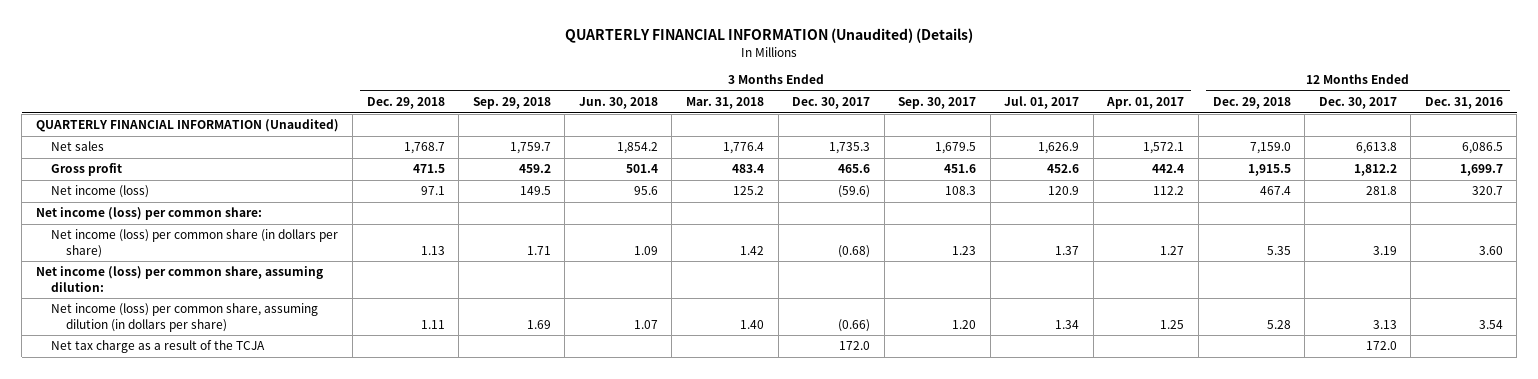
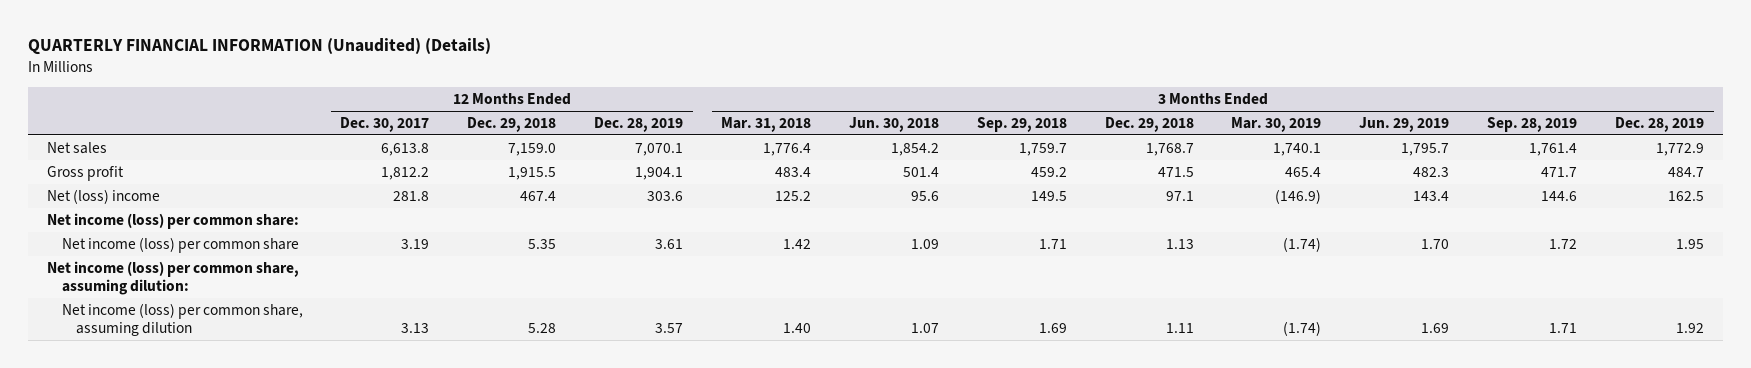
- | 3 Months Ended Dec. 29, 2018 | 3 Months Ended Sep. 29, 2018 | 3 Months Ended Jun. 30, 2018 | 3 Months Ended Mar. 31, 2018 | 3 Months Ended Dec. 30, 2017 | 3 Months Ended Sep. 30, 2017 | 3 Months Ended Jul. 01, 2017 | 3 Months Ended Apr. 01, 2017 | 12 Months Ended Dec. 29, 2018 | 12 Months Ended Dec. 30, 2017 | 12 Months Ended Dec. 31, 2016
+ | 12 Months Ended Dec. 30, 2017 | 12 Months Ended Dec. 29, 2018 | 12 Months Ended Dec. 28, 2019 | 3 Months Ended Mar. 31, 2018 | 3 Months Ended Jun. 30, 2018 | 3 Months Ended Sep. 29, 2018 | 3 Months Ended Dec. 29, 2018 | 3 Months Ended Mar. 30, 2019 | 3 Months Ended Jun. 29, 2019 | 3 Months Ended Sep. 28, 2019 | 3 Months Ended Dec. 28, 2019
- QUARTERLY FINANCIAL INFORMATION (Unaudited)
- Net income (loss) | 97.1 | 149.5 | 95.6 | 125.2 | (59.6) | 108.3 | 120.9 | 112.2 | 467.4 | 281.8 | 320.7
+ Net (loss) income | 281.8 | 467.4 | 303.6 | 125.2 | 95.6 | 149.5 | 97.1 | (146.9) | 143.4 | 144.6 | 162.5
- Net income (loss) per common share (in dollars per share) | 1.13 | 1.71 | 1.09 | 1.42 | (0.68) | 1.23 | 1.37 | 1.27 | 5.35 | 3.19 | 3.60
+ Net income (loss) per common share | 3.19 | 5.35 | 3.61 | 1.42 | 1.09 | 1.71 | 1.13 | (1.74) | 1.70 | 1.72 | 1.95
- Net income (loss) per common share, assuming dilution (in dollars per share) | 1.11 | 1.69 | 1.07 | 1.40 | (0.66) | 1.20 | 1.34 | 1.25 | 5.28 | 3.13 | 3.54
- Net tax charge as a result of the TCJA | | | | | 172.0 | | | | | 172.0 |
+ Net income (loss) per common share, assuming dilution | 3.13 | 5.28 | 3.57 | 1.40 | 1.07 | 1.69 | 1.11 | (1.74) | 1.69 | 1.71 | 1.92

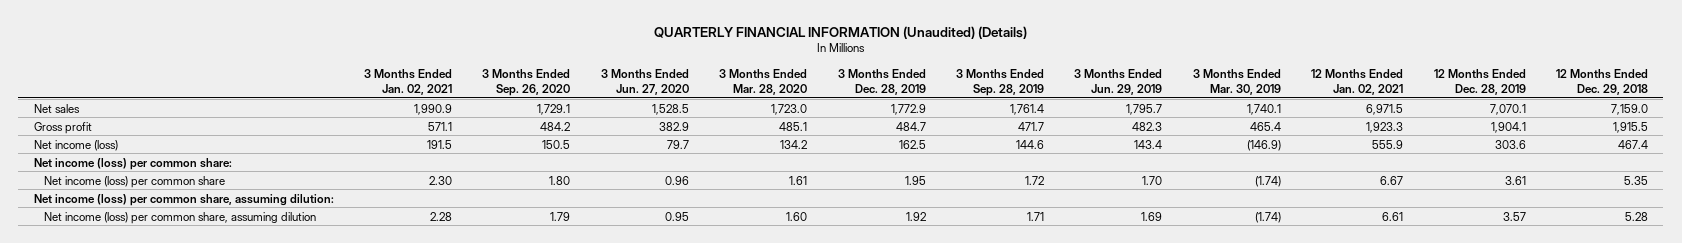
- | 12 Months Ended Dec. 30, 2017 | 12 Months Ended Dec. 29, 2018 | 12 Months Ended Dec. 28, 2019 | 3 Months Ended Mar. 31, 2018 | 3 Months Ended Jun. 30, 2018 | 3 Months Ended Sep. 29, 2018 | 3 Months Ended Dec. 29, 2018 | 3 Months Ended Mar. 30, 2019 | 3 Months Ended Jun. 29, 2019 | 3 Months Ended Sep. 28, 2019 | 3 Months Ended Dec. 28, 2019
+ | 3 Months Ended Jan. 02, 2021 | 3 Months Ended Sep. 26, 2020 | 3 Months Ended Jun. 27, 2020 | 3 Months Ended Mar. 28, 2020 | 3 Months Ended Dec. 28, 2019 | 3 Months Ended Sep. 28, 2019 | 3 Months Ended Jun. 29, 2019 | 3 Months Ended Mar. 30, 2019 | 12 Months Ended Jan. 02, 2021 | 12 Months Ended Dec. 28, 2019 | 12 Months Ended Dec. 29, 2018
- Net (loss) income | 281.8 | 467.4 | 303.6 | 125.2 | 95.6 | 149.5 | 97.1 | (146.9) | 143.4 | 144.6 | 162.5
+ Net income (loss) | 191.5 | 150.5 | 79.7 | 134.2 | 162.5 | 144.6 | 143.4 | (146.9) | 555.9 | 303.6 | 467.4

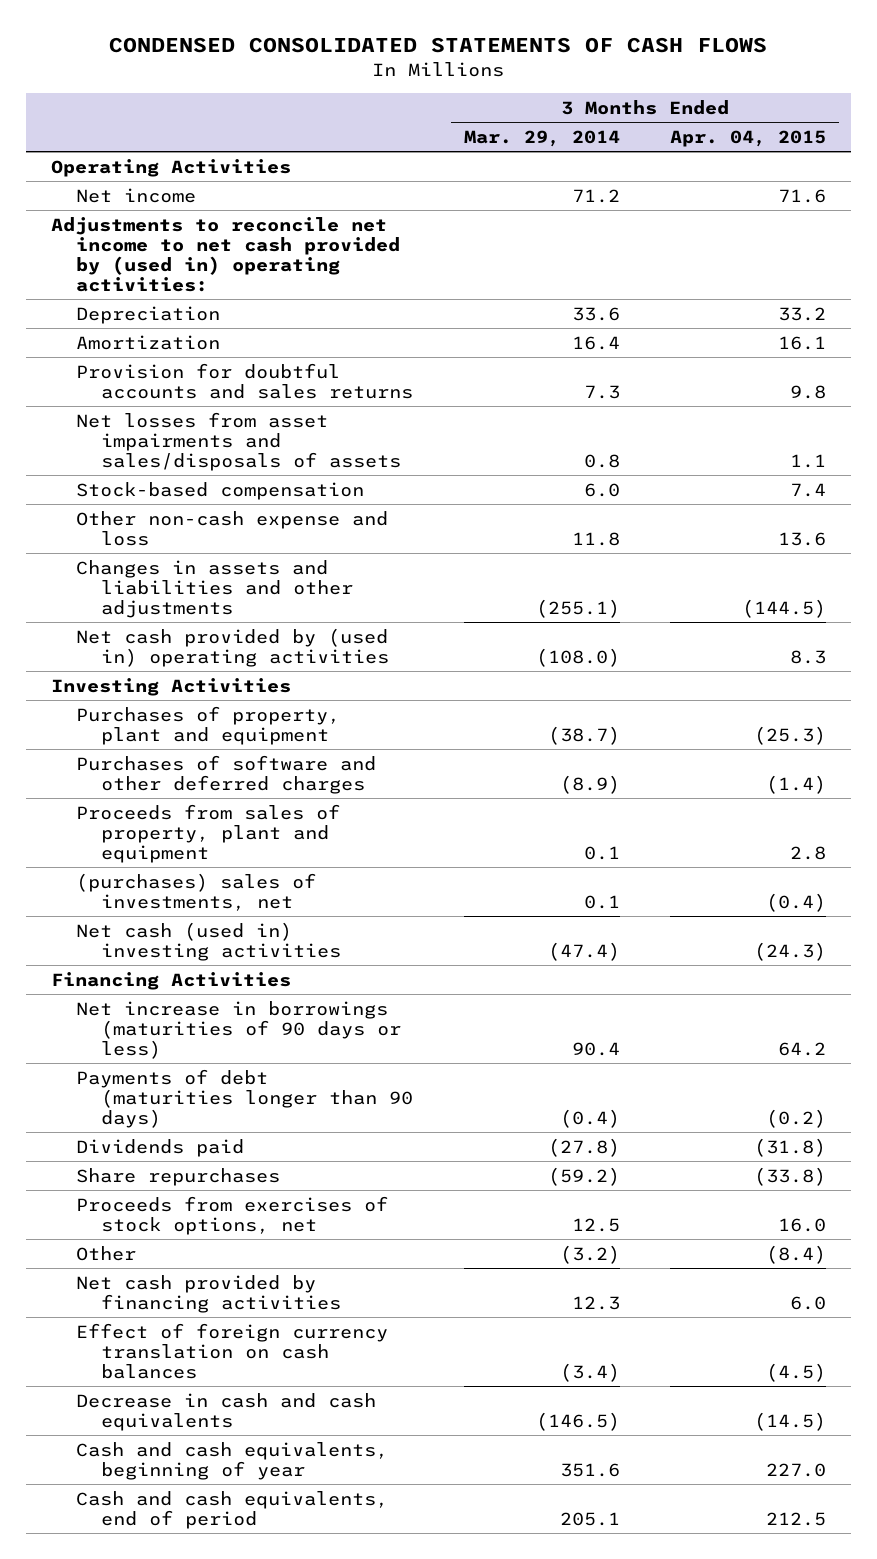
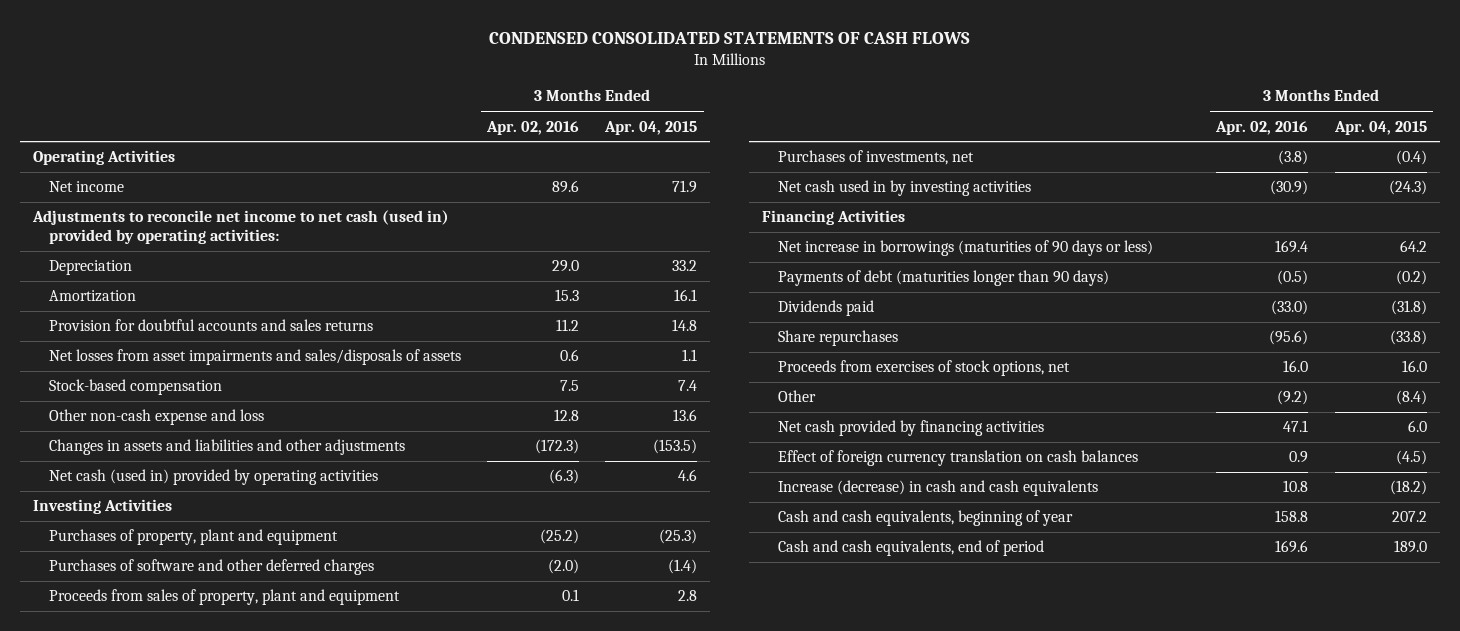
- | 3 Months Ended Mar. 29, 2014 | 3 Months Ended Apr. 04, 2015
+ | 3 Months Ended Apr. 02, 2016 | 3 Months Ended Apr. 04, 2015
- Net income | 71.2 | 71.6
- Adjustments to reconcile net income to net cash provided by (used in) operating activities:
+ Net income | 89.6 | 71.9
+ Adjustments to reconcile net income to net cash (used in) provided by operating activities:
- Provision for doubtful accounts and sales returns | 7.3 | 9.8
+ Provision for doubtful accounts and sales returns | 11.2 | 14.8
- Changes in assets and liabilities and other adjustments | (255.1) | (144.5)
- Net cash provided by (used in) operating activities | (108.0) | 8.3
+ Changes in assets and liabilities and other adjustments | (172.3) | (153.5)
+ Net cash (used in) provided by operating activities | (6.3) | 4.6
- (purchases) sales of investments, net | 0.1 | (0.4)
- Net cash (used in) investing activities | (47.4) | (24.3)
+ Purchases of investments, net | (3.8) | (0.4)
+ Net cash used in by investing activities | (30.9) | (24.3)
- Decrease in cash and cash equivalents | (146.5) | (14.5)
- Cash and cash equivalents, beginning of year | 351.6 | 227.0
- Cash and cash equivalents, end of period | 205.1 | 212.5
+ Increase (decrease) in cash and cash equivalents | 10.8 | (18.2)
+ Cash and cash equivalents, beginning of year | 158.8 | 207.2
+ Cash and cash equivalents, end of period | 169.6 | 189.0

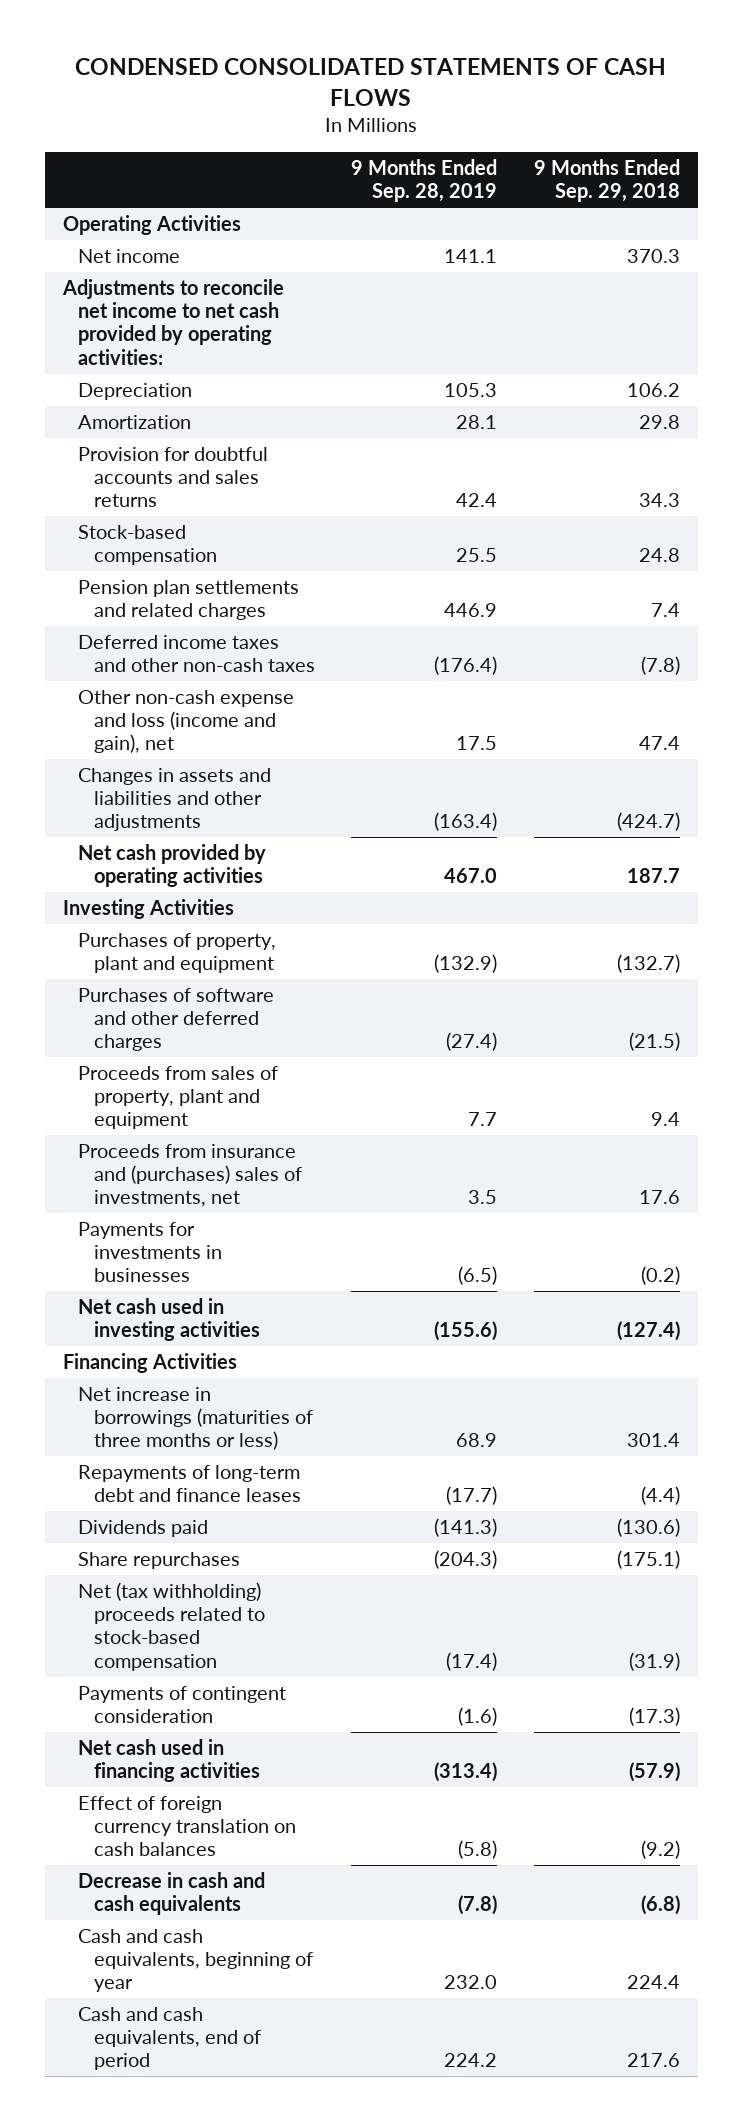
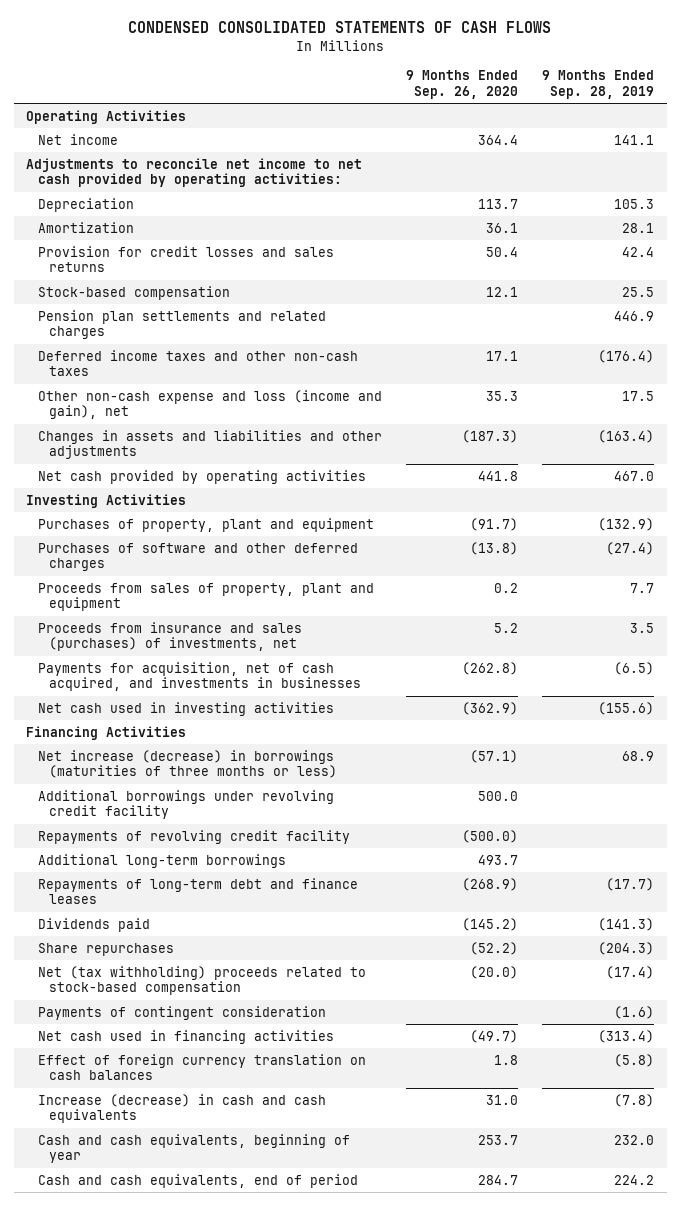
- | 9 Months Ended Sep. 28, 2019 | 9 Months Ended Sep. 29, 2018
+ | 9 Months Ended Sep. 26, 2020 | 9 Months Ended Sep. 28, 2019
- Provision for doubtful accounts and sales returns | 42.4 | 34.3
+ Provision for credit losses and sales returns | 50.4 | 42.4
- Proceeds from insurance and (purchases) sales of investments, net | 3.5 | 17.6
- Payments for investments in businesses | (6.5) | (0.2)
+ Proceeds from insurance and sales (purchases) of investments, net | 5.2 | 3.5
+ Payments for acquisition, net of cash acquired, and investments in businesses | (262.8) | (6.5)
- Net increase in borrowings (maturities of three months or less) | 68.9 | 301.4
+ Net increase (decrease) in borrowings (maturities of three months or less) | (57.1) | 68.9
+ Additional borrowings under revolving credit facility | 500.0 |
+ Repayments of revolving credit facility | (500.0) |
+ Additional long-term borrowings | 493.7 |
- Decrease in cash and cash equivalents | (7.8) | (6.8)
+ Increase (decrease) in cash and cash equivalents | 31.0 | (7.8)

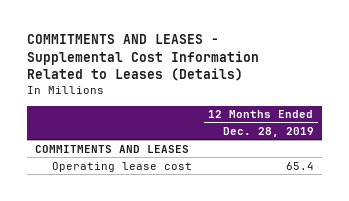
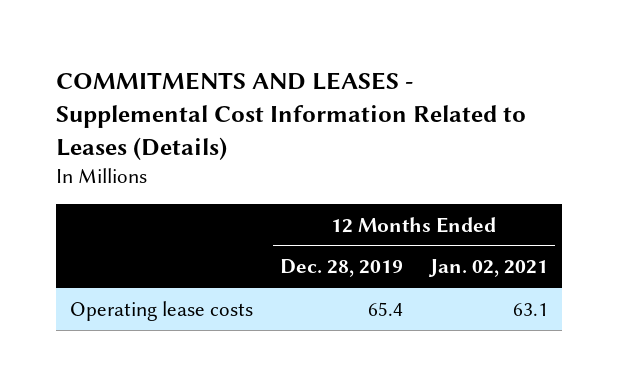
- | 12 Months Ended Dec. 28, 2019
+ | 12 Months Ended Dec. 28, 2019 | 12 Months Ended Jan. 02, 2021
- COMMITMENTS AND LEASES
- Operating lease cost | 65.4
+ Operating lease costs | 65.4 | 63.1

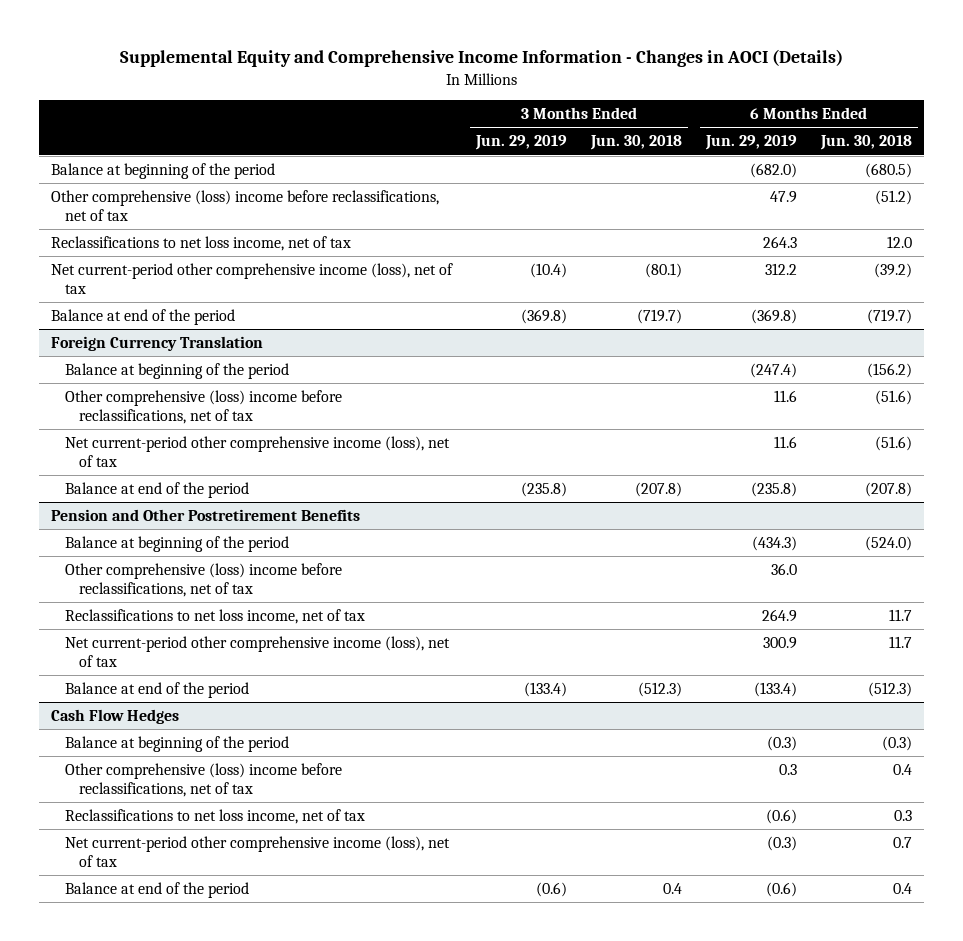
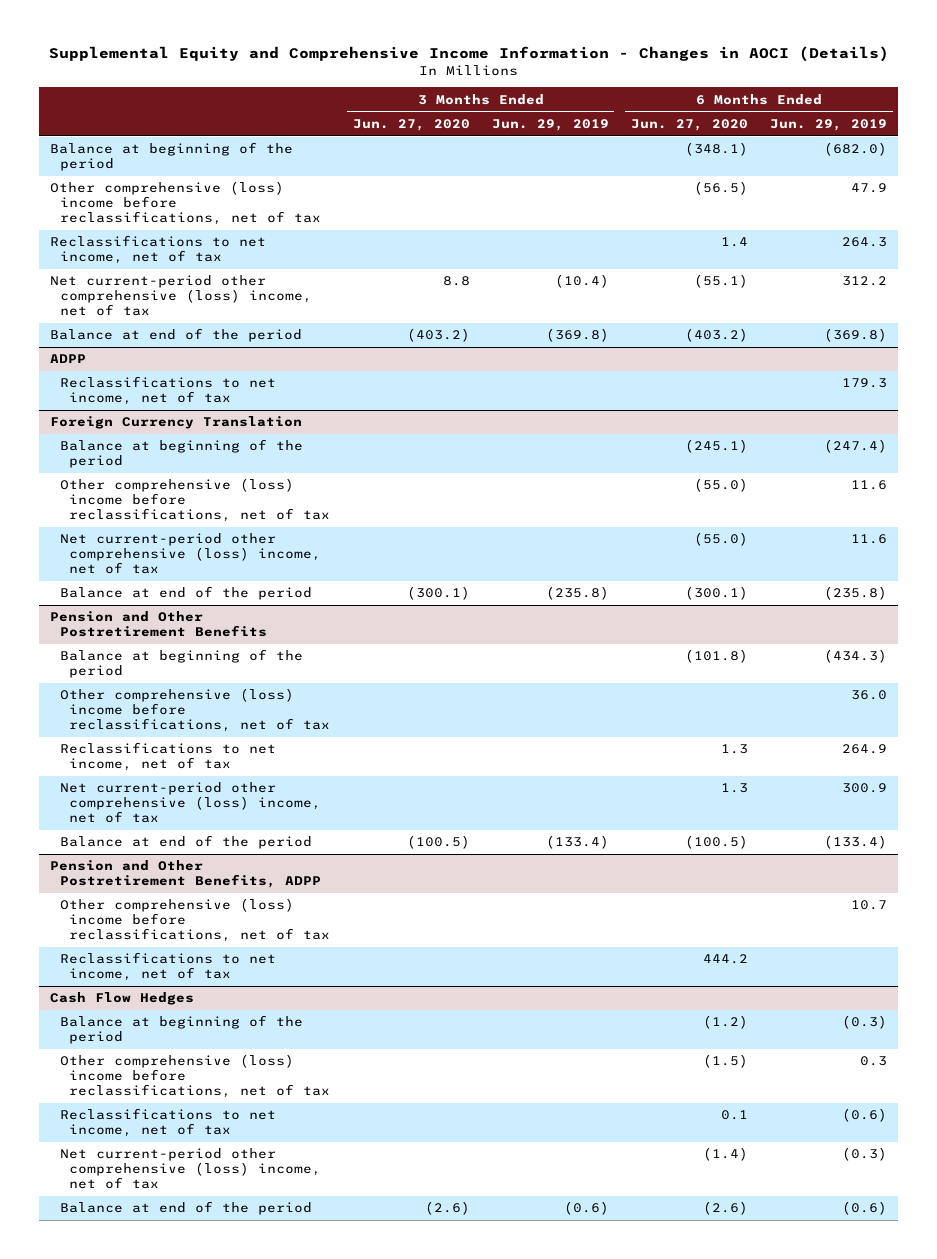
- | 3 Months Ended Jun. 29, 2019 | 3 Months Ended Jun. 30, 2018 | 6 Months Ended Jun. 29, 2019 | 6 Months Ended Jun. 30, 2018
+ | 3 Months Ended Jun. 27, 2020 | 3 Months Ended Jun. 29, 2019 | 6 Months Ended Jun. 27, 2020 | 6 Months Ended Jun. 29, 2019
- Reclassifications to net loss income, net of tax | | | 264.3 | 12.0
- Net current-period other comprehensive income (loss), net of tax | (10.4) | (80.1) | 312.2 | (39.2)
+ Reclassifications to net income, net of tax | | | 1.4 | 264.3
+ Net current-period other comprehensive (loss) income, net of tax | 8.8 | (10.4) | (55.1) | 312.2
+ ADPP
+ Reclassifications to net income, net of tax | | | | 179.3
@ Foreign Currency Translation
- Net current-period other comprehensive income (loss), net of tax | | | 11.6 | (51.6)
+ Net current-period other comprehensive (loss) income, net of tax | | | (55.0) | 11.6
@ Pension and Other Postretirement Benefits
- Reclassifications to net loss income, net of tax | | | 264.9 | 11.7
- Net current-period other comprehensive income (loss), net of tax | | | 300.9 | 11.7
+ Reclassifications to net income, net of tax | | | 1.3 | 264.9
+ Net current-period other comprehensive (loss) income, net of tax | | | 1.3 | 300.9
+ Pension and Other Postretirement Benefits, ADPP
+ Other comprehensive (loss) income before reclassifications, net of tax | | | | 10.7
+ Reclassifications to net income, net of tax | | | 444.2 |
@ Cash Flow Hedges
- Reclassifications to net loss income, net of tax | | | (0.6) | 0.3
- Net current-period other comprehensive income (loss), net of tax | | | (0.3) | 0.7
+ Reclassifications to net income, net of tax | | | 0.1 | (0.6)
+ Net current-period other comprehensive (loss) income, net of tax | | | (1.4) | (0.3)

